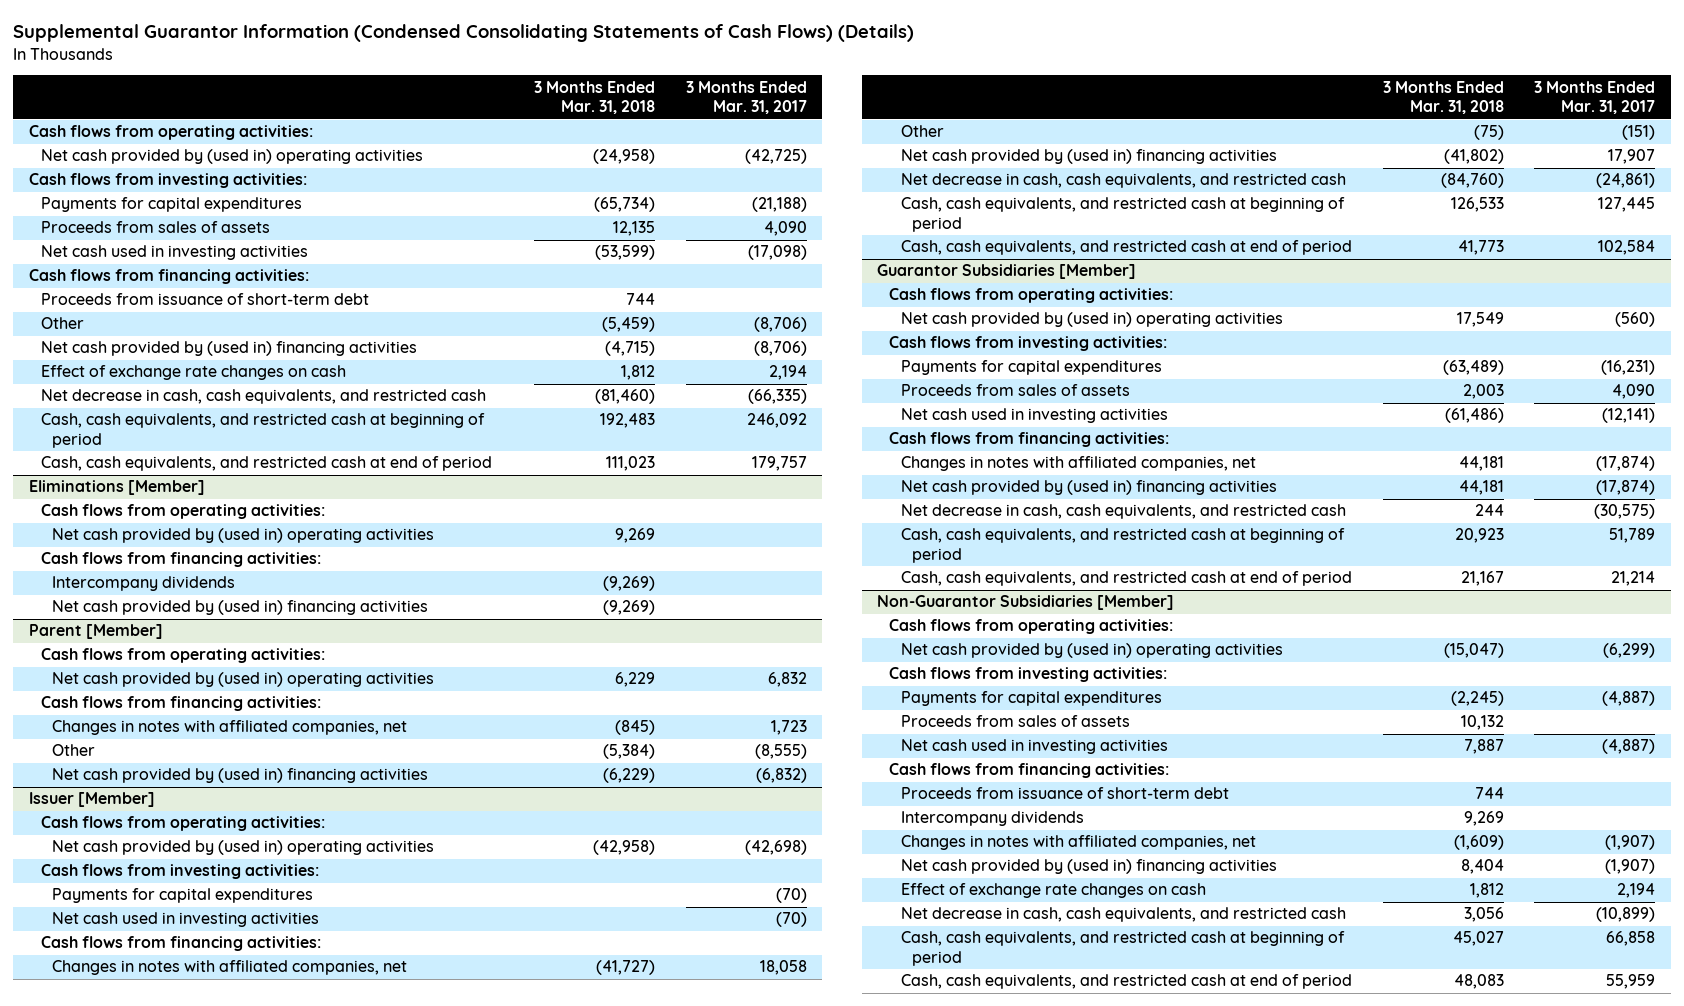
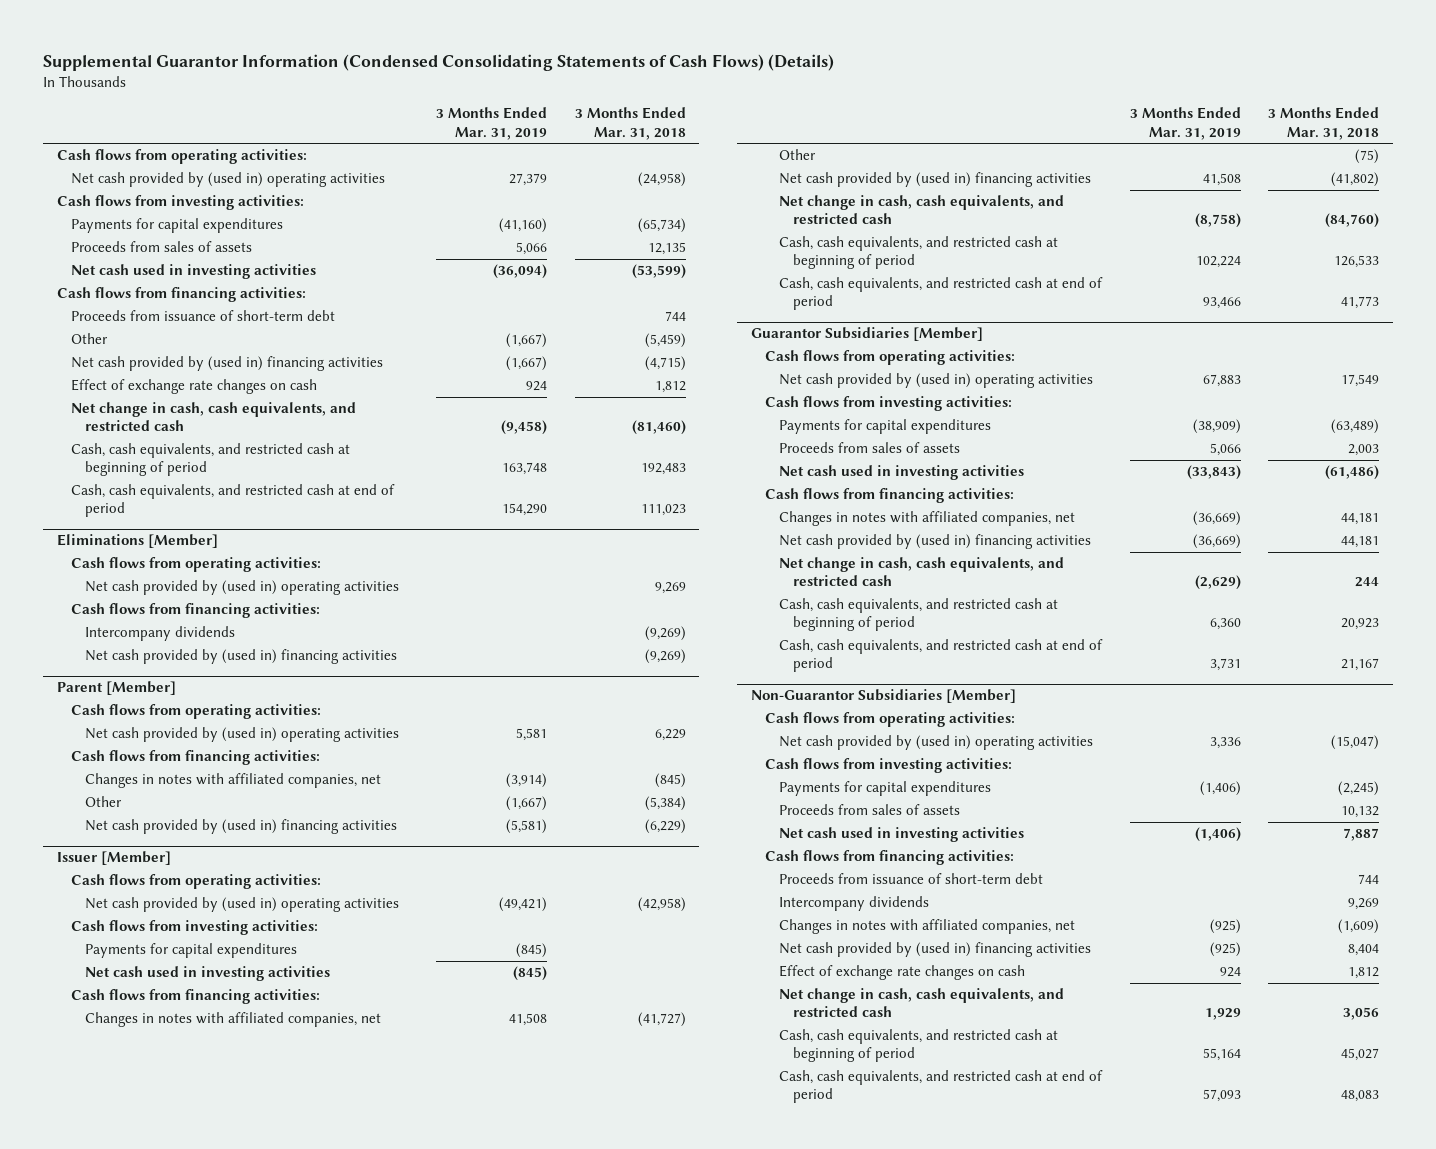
- | 3 Months Ended Mar. 31, 2018 | 3 Months Ended Mar. 31, 2017
+ | 3 Months Ended Mar. 31, 2019 | 3 Months Ended Mar. 31, 2018
- Net decrease in cash, cash equivalents, and restricted cash | (81,460) | (66,335)
+ Net change in cash, cash equivalents, and restricted cash | (9,458) | (81,460)
@ Issuer [Member]
- Net decrease in cash, cash equivalents, and restricted cash | (84,760) | (24,861)
+ Net change in cash, cash equivalents, and restricted cash | (8,758) | (84,760)
@ Guarantor Subsidiaries [Member]
- Net decrease in cash, cash equivalents, and restricted cash | 244 | (30,575)
+ Net change in cash, cash equivalents, and restricted cash | (2,629) | 244
@ Non-Guarantor Subsidiaries [Member]
- Net decrease in cash, cash equivalents, and restricted cash | 3,056 | (10,899)
+ Net change in cash, cash equivalents, and restricted cash | 1,929 | 3,056

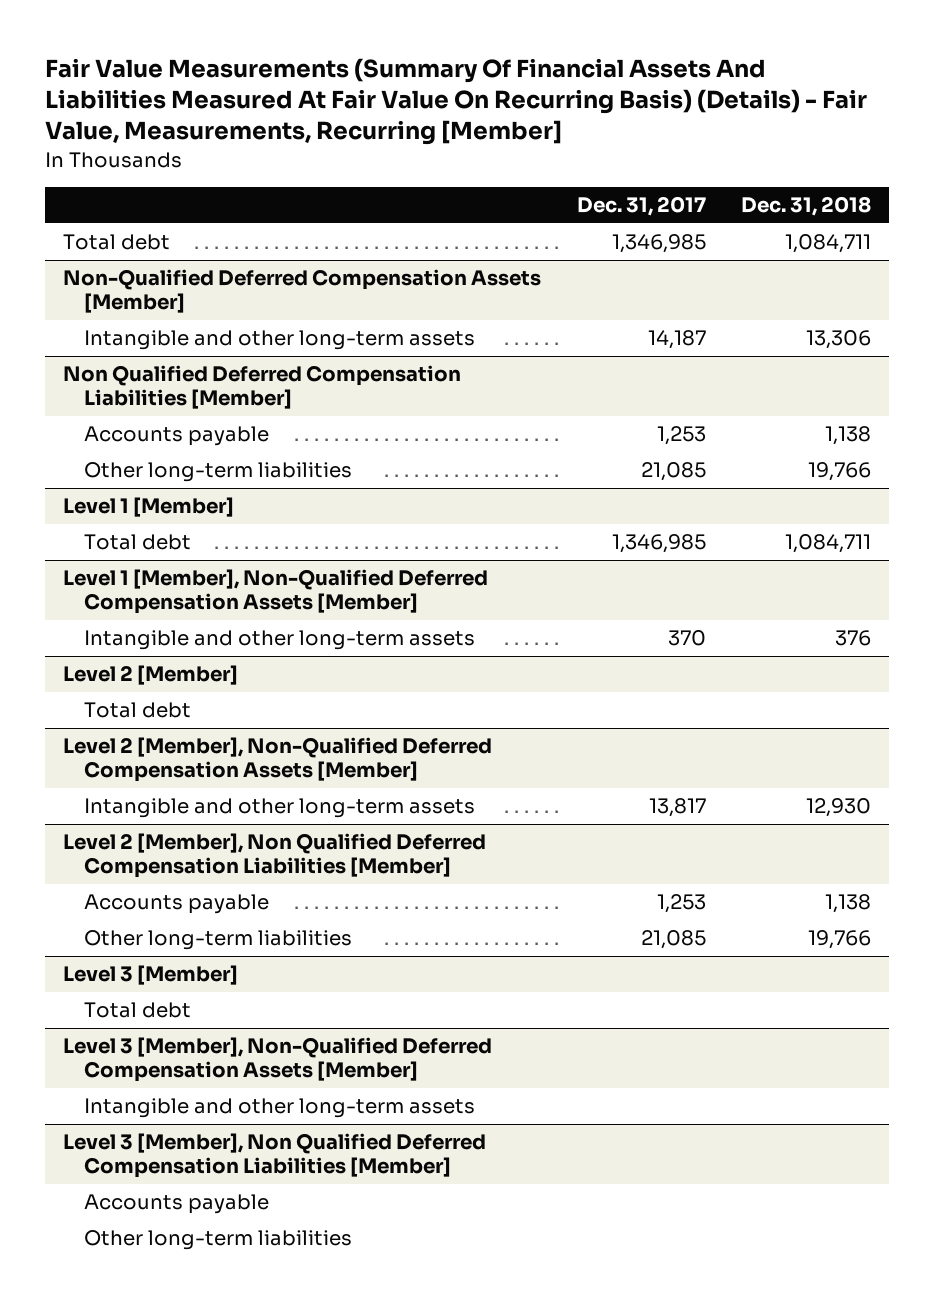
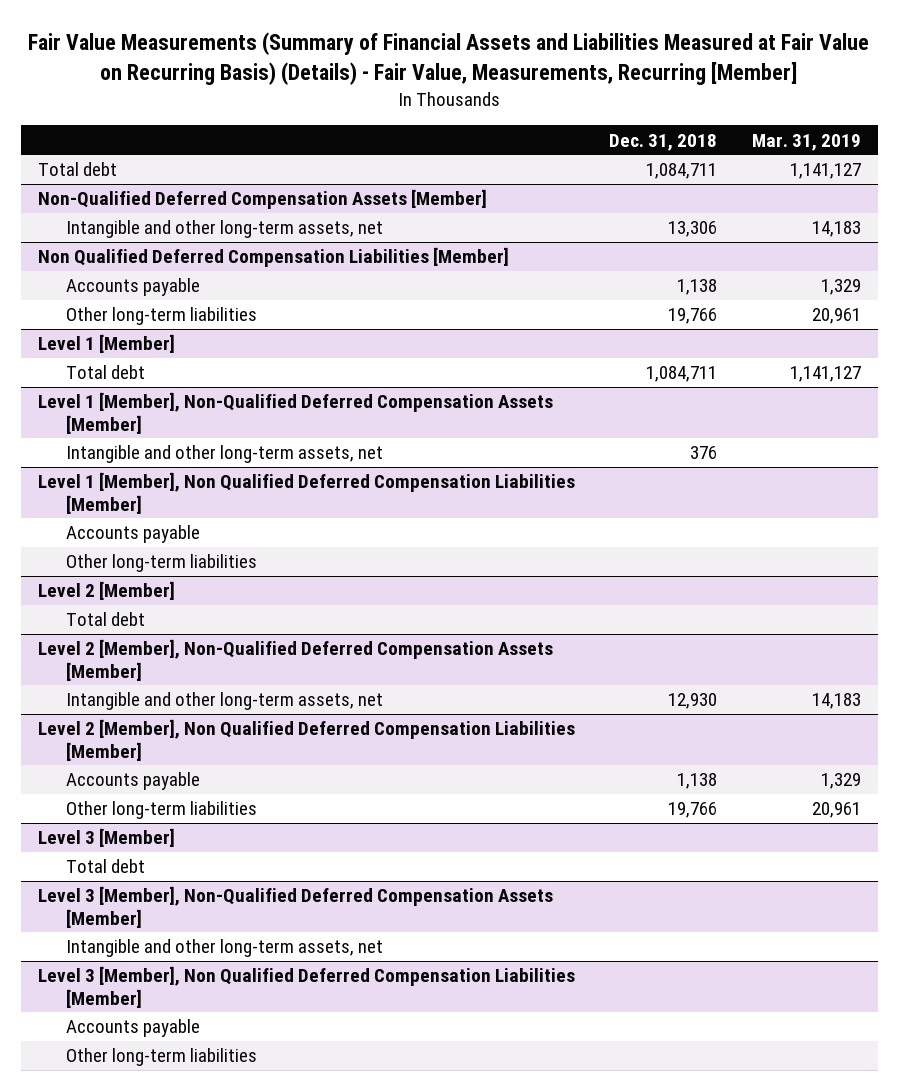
- Fair Value Measurements (Summary Of Financial Assets And Liabilities Measured At Fair Value On Recurring Basis) (Details) - Fair Value, Measurements, Recurring [Member]
+ Fair Value Measurements (Summary of Financial Assets and Liabilities Measured at Fair Value on Recurring Basis) (Details) - Fair Value, Measurements, Recurring [Member]
- | Dec. 31, 2017 | Dec. 31, 2018
+ | Dec. 31, 2018 | Mar. 31, 2019
@ Non-Qualified Deferred Compensation Assets [Member]
- Intangible and other long-term assets | 14,187 | 13,306
+ Intangible and other long-term assets, net | 13,306 | 14,183
@ Level 1 [Member], Non-Qualified Deferred Compensation Assets [Member]
- Intangible and other long-term assets | 370 | 376
+ Intangible and other long-term assets, net | 376 |
+ Level 1 [Member], Non Qualified Deferred Compensation Liabilities [Member]
+ Accounts payable
+ Other long-term liabilities
@ Level 2 [Member], Non-Qualified Deferred Compensation Assets [Member]
- Intangible and other long-term assets | 13,817 | 12,930
+ Intangible and other long-term assets, net | 12,930 | 14,183
@ Level 3 [Member], Non-Qualified Deferred Compensation Assets [Member]
- Intangible and other long-term assets
+ Intangible and other long-term assets, net

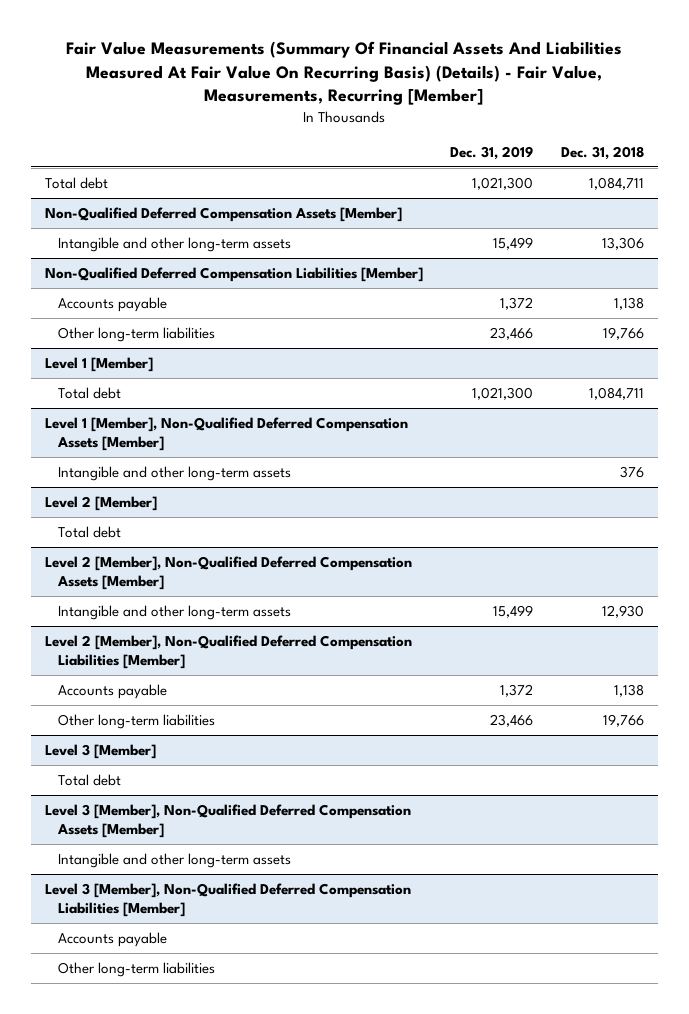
- Fair Value Measurements (Summary of Financial Assets and Liabilities Measured at Fair Value on Recurring Basis) (Details) - Fair Value, Measurements, Recurring [Member]
+ Fair Value Measurements (Summary Of Financial Assets And Liabilities Measured At Fair Value On Recurring Basis) (Details) - Fair Value, Measurements, Recurring [Member]
- | Dec. 31, 2018 | Mar. 31, 2019
+ | Dec. 31, 2019 | Dec. 31, 2018
@ Non-Qualified Deferred Compensation Assets [Member]
- Intangible and other long-term assets, net | 13,306 | 14,183
- Non Qualified Deferred Compensation Liabilities [Member]
@ Non-Qualified Deferred Compensation Assets [Member]
+ Intangible and other long-term assets | 15,499 | 13,306
+ Non-Qualified Deferred Compensation Liabilities [Member]
@ Level 1 [Member], Non-Qualified Deferred Compensation Assets [Member]
- Intangible and other long-term assets, net | 376 |
- Level 1 [Member], Non Qualified Deferred Compensation Liabilities [Member]
- Accounts payable
- Other long-term liabilities
@ Level 1 [Member], Non-Qualified Deferred Compensation Assets [Member]
+ Intangible and other long-term assets | | 376
@ Level 2 [Member], Non-Qualified Deferred Compensation Assets [Member]
- Intangible and other long-term assets, net | 12,930 | 14,183
- Level 2 [Member], Non Qualified Deferred Compensation Liabilities [Member]
@ Level 2 [Member], Non-Qualified Deferred Compensation Assets [Member]
+ Intangible and other long-term assets | 15,499 | 12,930
+ Level 2 [Member], Non-Qualified Deferred Compensation Liabilities [Member]
@ Level 3 [Member], Non-Qualified Deferred Compensation Assets [Member]
- Intangible and other long-term assets, net
- Level 3 [Member], Non Qualified Deferred Compensation Liabilities [Member]
@ Level 3 [Member], Non-Qualified Deferred Compensation Assets [Member]
+ Intangible and other long-term assets
+ Level 3 [Member], Non-Qualified Deferred Compensation Liabilities [Member]

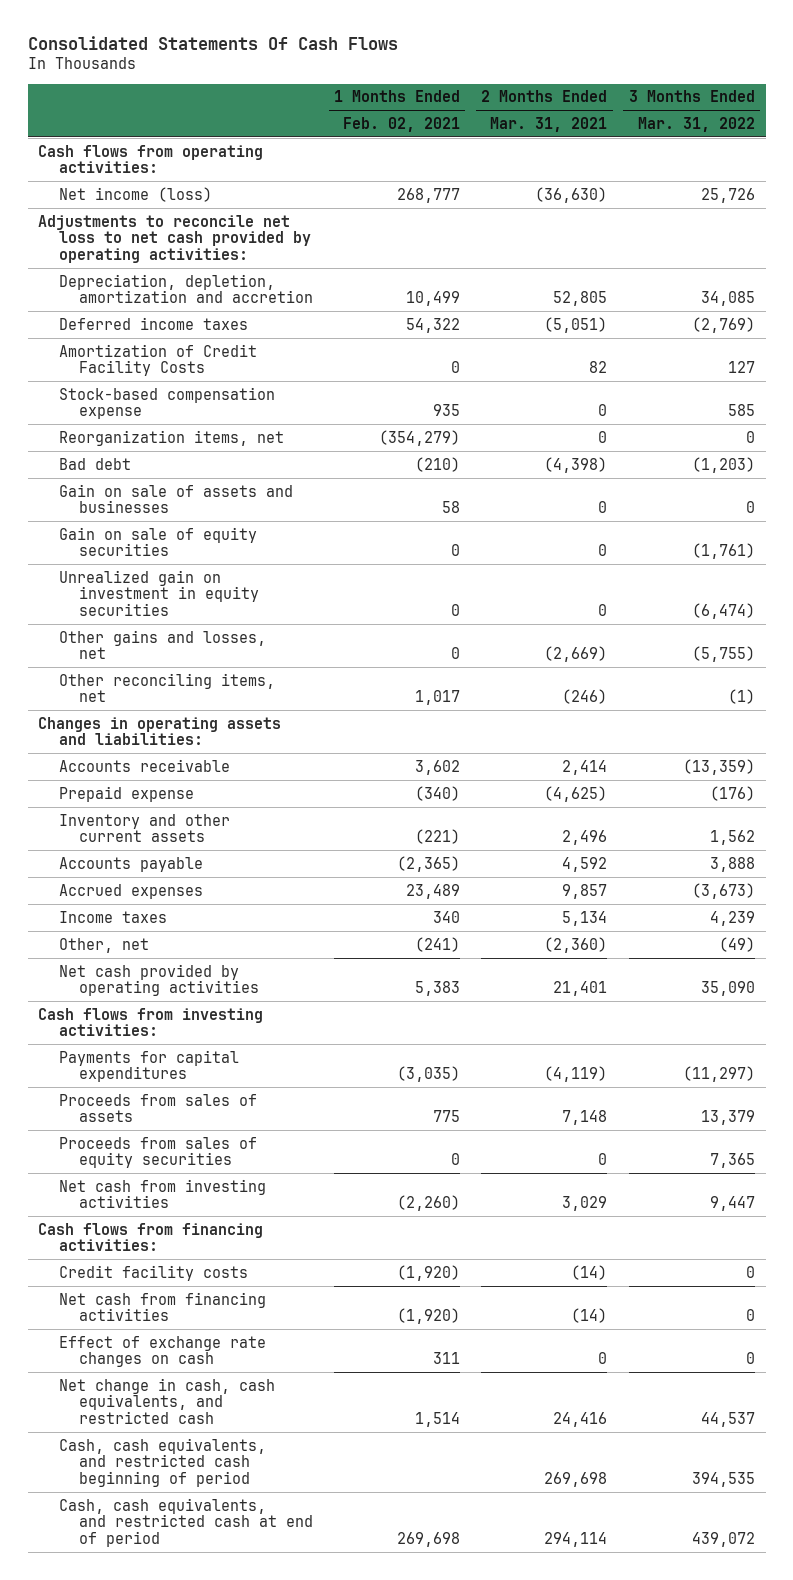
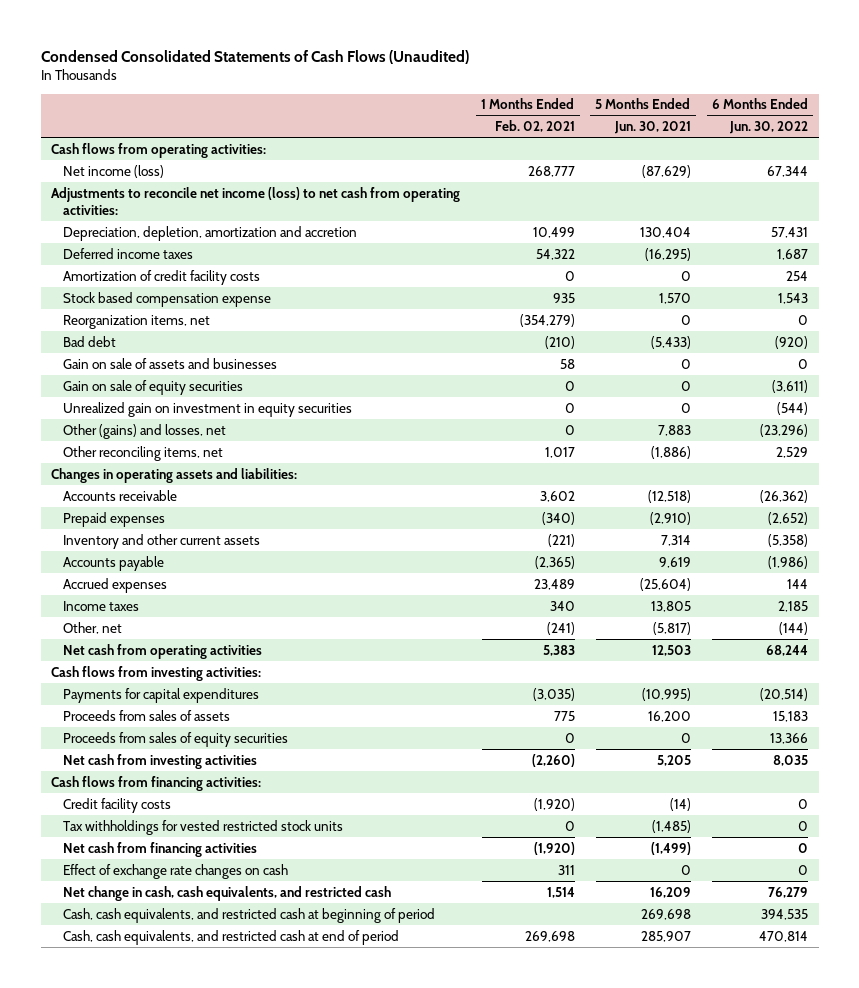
- Consolidated Statements Of Cash Flows
+ Condensed Consolidated Statements of Cash Flows (Unaudited)
- | 1 Months Ended Feb. 02, 2021 | 2 Months Ended Mar. 31, 2021 | 3 Months Ended Mar. 31, 2022
+ | 1 Months Ended Feb. 02, 2021 | 5 Months Ended Jun. 30, 2021 | 6 Months Ended Jun. 30, 2022
- Adjustments to reconcile net loss to net cash provided by operating activities:
+ Adjustments to reconcile net income (loss) to net cash from operating activities:
- Amortization of Credit Facility Costs | 0 | 82 | 127
- Stock-based compensation expense | 935 | 0 | 585
+ Amortization of credit facility costs | 0 | 0 | 254
+ Stock based compensation expense | 935 | 1,570 | 1,543
- Other gains and losses, net | 0 | (2,669) | (5,755)
+ Other (gains) and losses, net | 0 | 7,883 | (23,296)
- Prepaid expense | (340) | (4,625) | (176)
+ Prepaid expenses | (340) | (2,910) | (2,652)
- Net cash provided by operating activities | 5,383 | 21,401 | 35,090
+ Net cash from operating activities | 5,383 | 12,503 | 68,244
+ Tax withholdings for vested restricted stock units | 0 | (1,485) | 0
- Cash, cash equivalents, and restricted cash beginning of period | | 269,698 | 394,535
+ Cash, cash equivalents, and restricted cash at beginning of period | | 269,698 | 394,535

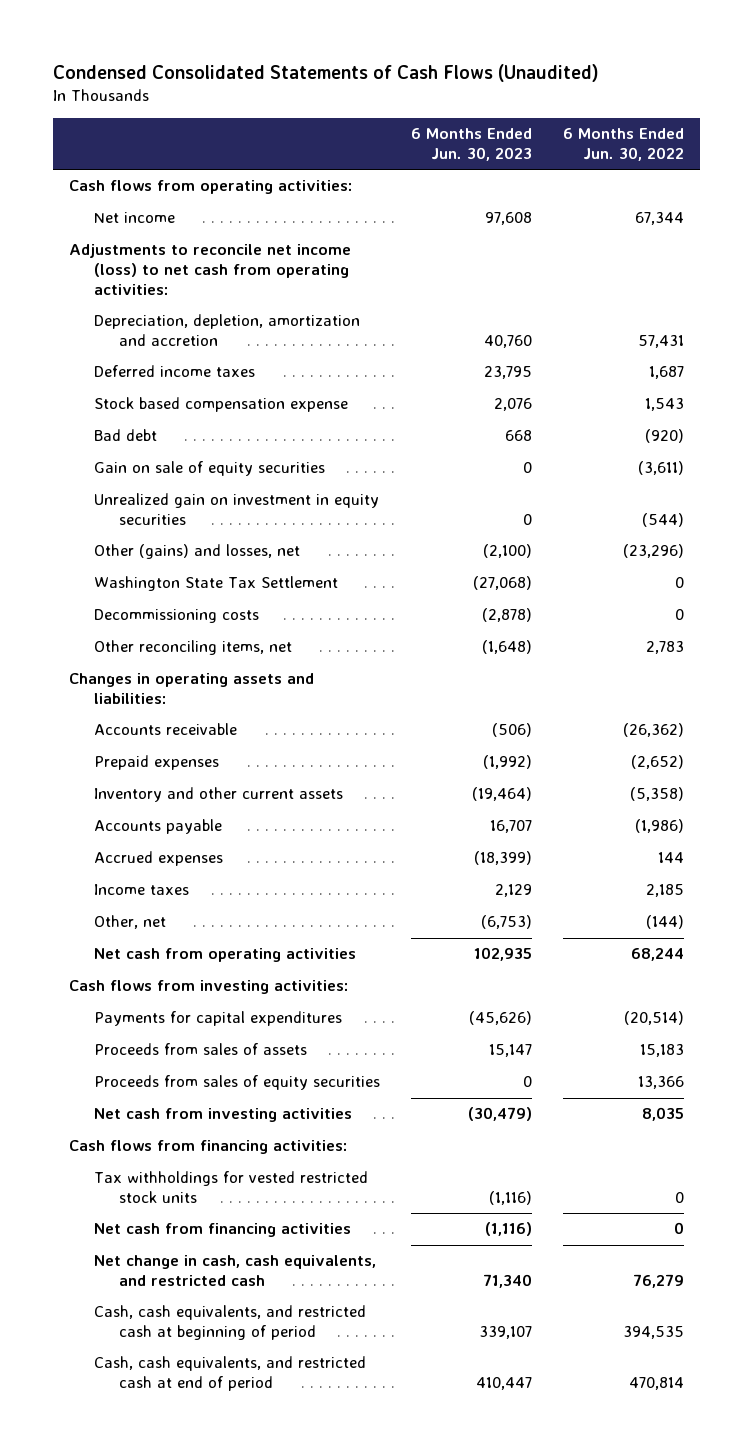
- | 1 Months Ended Feb. 02, 2021 | 5 Months Ended Jun. 30, 2021 | 6 Months Ended Jun. 30, 2022
+ | 6 Months Ended Jun. 30, 2023 | 6 Months Ended Jun. 30, 2022
- Net income (loss) | 268,777 | (87,629) | 67,344
+ Net income | 97,608 | 67,344
- Amortization of credit facility costs | 0 | 0 | 254
- Reorganization items, net | (354,279) | 0 | 0
- Gain on sale of assets and businesses | 58 | 0 | 0
- Other reconciling items, net | 1,017 | (1,886) | 2,529
+ Washington State Tax Settlement | (27,068) | 0
+ Decommissioning costs | (2,878) | 0
+ Other reconciling items, net | (1,648) | 2,783
- Credit facility costs | (1,920) | (14) | 0
- Effect of exchange rate changes on cash | 311 | 0 | 0

